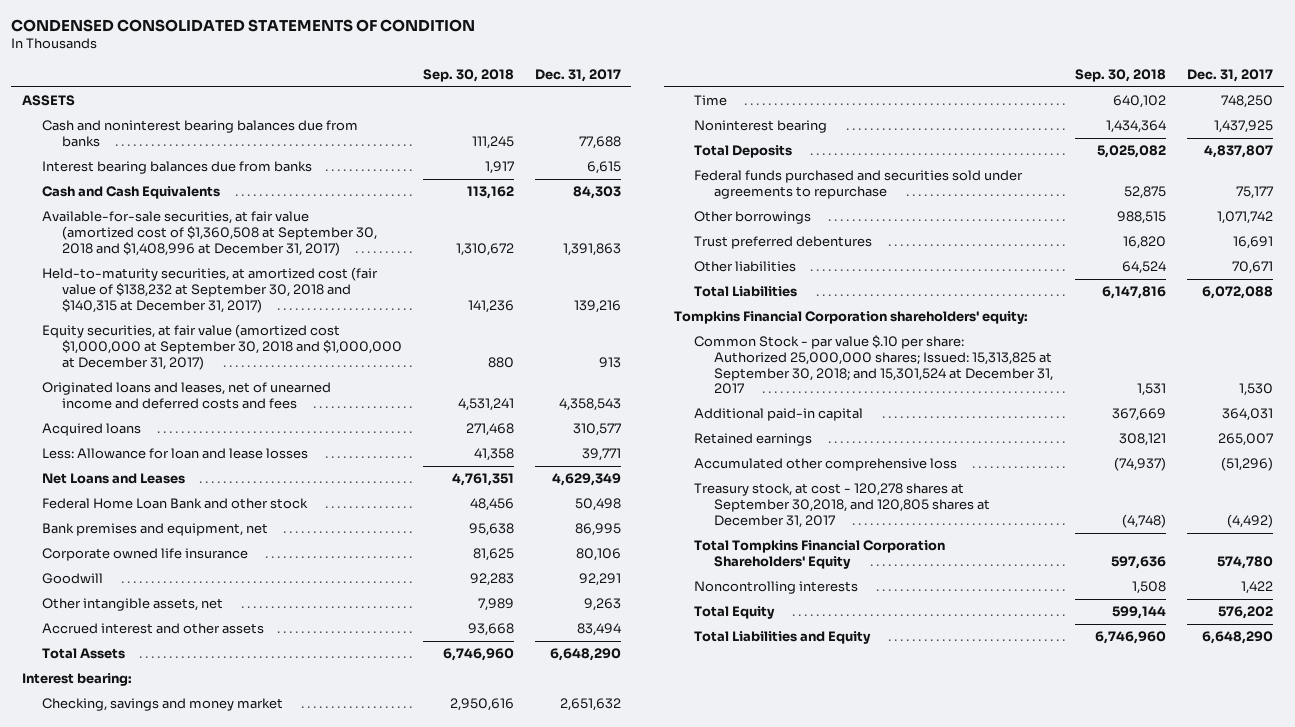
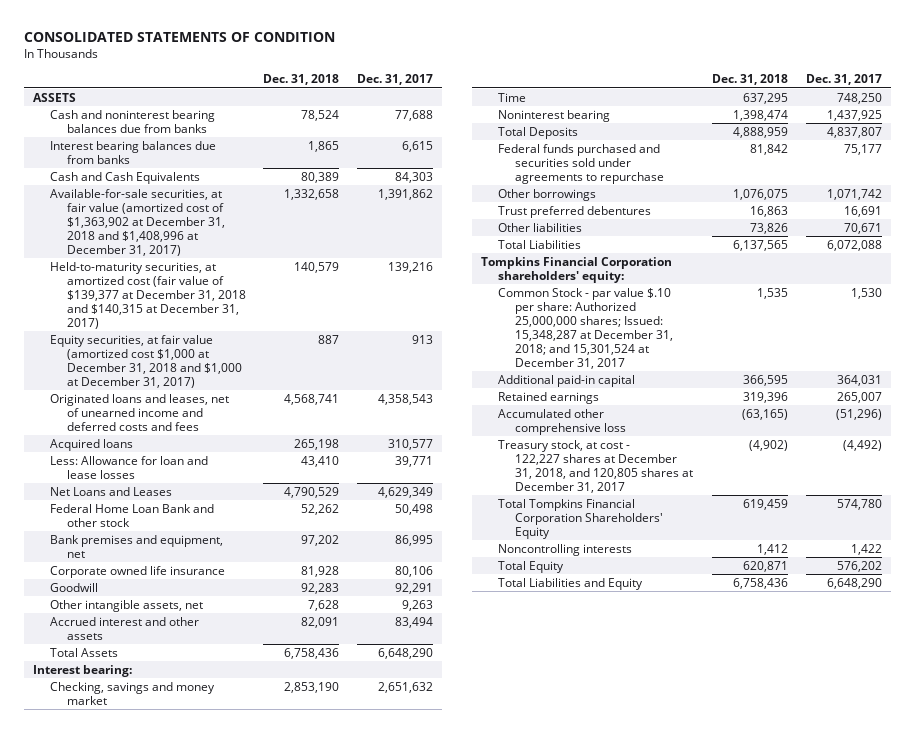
- CONDENSED CONSOLIDATED STATEMENTS OF CONDITION
+ CONSOLIDATED STATEMENTS OF CONDITION
- | Sep. 30, 2018 | Dec. 31, 2017
+ | Dec. 31, 2018 | Dec. 31, 2017
- Available-for-sale securities, at fair value (amortized cost of $1,360,508 at September 30, 2018 and $1,408,996 at December 31, 2017) | 1,310,672 | 1,391,863
- Held-to-maturity securities, at amortized cost (fair value of $138,232 at September 30, 2018 and $140,315 at December 31, 2017) | 141,236 | 139,216
- Equity securities, at fair value (amortized cost $1,000,000 at September 30, 2018 and $1,000,000 at December 31, 2017) | 880 | 913
+ Available-for-sale securities, at fair value (amortized cost of $1,363,902 at December 31, 2018 and $1,408,996 at December 31, 2017) | 1,332,658 | 1,391,862
+ Held-to-maturity securities, at amortized cost (fair value of $139,377 at December 31, 2018 and $140,315 at December 31, 2017) | 140,579 | 139,216
+ Equity securities, at fair value (amortized cost $1,000 at December 31, 2018 and $1,000 at December 31, 2017) | 887 | 913
- Common Stock - par value $.10 per share: Authorized 25,000,000 shares; Issued: 15,313,825 at September 30, 2018; and 15,301,524 at December 31, 2017 | 1,531 | 1,530
+ Common Stock - par value $.10 per share: Authorized 25,000,000 shares; Issued: 15,348,287 at December 31, 2018; and 15,301,524 at December 31, 2017 | 1,535 | 1,530
- Treasury stock, at cost - 120,278 shares at September 30,2018, and 120,805 shares at December 31, 2017 | (4,748) | (4,492)
+ Treasury stock, at cost - 122,227 shares at December 31, 2018, and 120,805 shares at December 31, 2017 | (4,902) | (4,492)

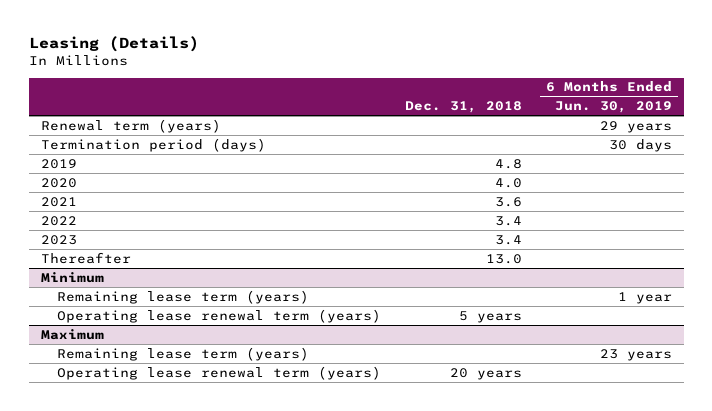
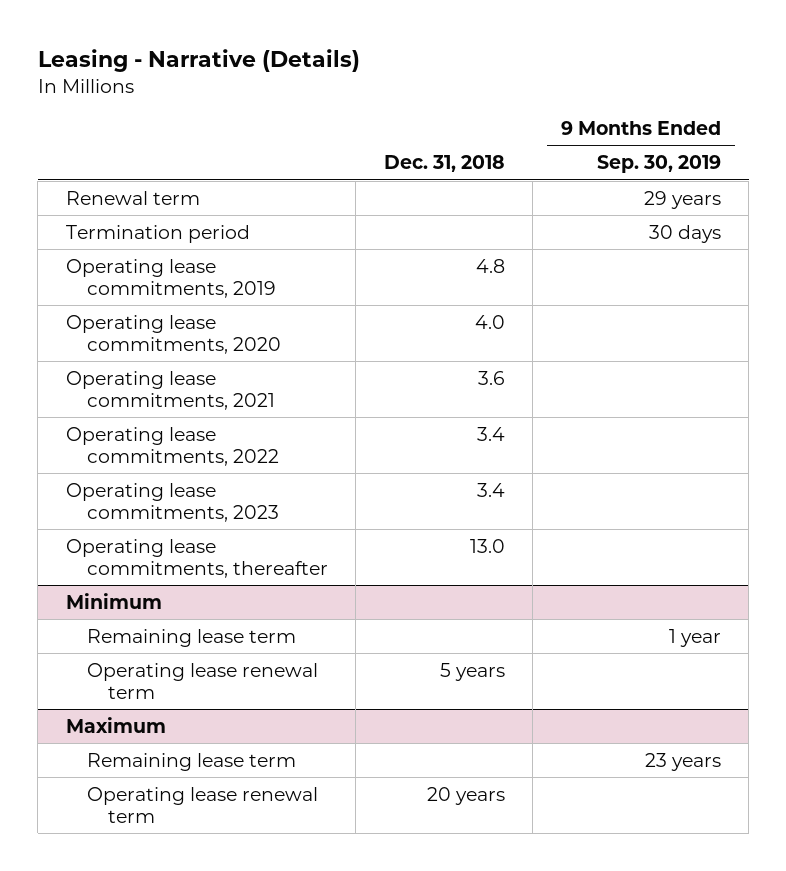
- Leasing (Details)
+ Leasing - Narrative (Details)
- | Dec. 31, 2018 | 6 Months Ended Jun. 30, 2019
+ | Dec. 31, 2018 | 9 Months Ended Sep. 30, 2019
- Renewal term (years) | | 29 years
- Termination period (days) | | 30 days
- 2019 | 4.8 |
- 2020 | 4.0 |
- 2021 | 3.6 |
- 2022 | 3.4 |
- 2023 | 3.4 |
- Thereafter | 13.0 |
+ Renewal term | | 29 years
+ Termination period | | 30 days
+ Operating lease commitments, 2019 | 4.8 |
+ Operating lease commitments, 2020 | 4.0 |
+ Operating lease commitments, 2021 | 3.6 |
+ Operating lease commitments, 2022 | 3.4 |
+ Operating lease commitments, 2023 | 3.4 |
+ Operating lease commitments, thereafter | 13.0 |
@ Minimum
- Remaining lease term (years) | | 1 year
- Operating lease renewal term (years) | 5 years |
+ Remaining lease term | | 1 year
+ Operating lease renewal term | 5 years |
@ Maximum
- Remaining lease term (years) | | 23 years
- Operating lease renewal term (years) | 20 years |
+ Remaining lease term | | 23 years
+ Operating lease renewal term | 20 years |

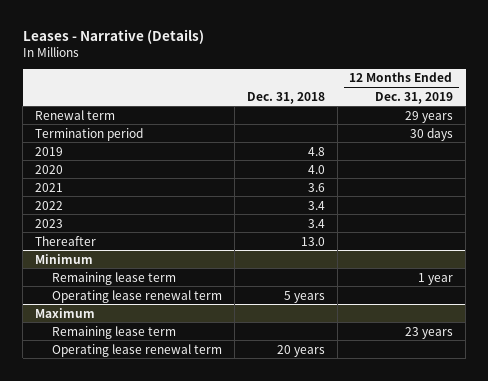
- Leasing - Narrative (Details)
+ Leases - Narrative (Details)
- | Dec. 31, 2018 | 9 Months Ended Sep. 30, 2019
+ | Dec. 31, 2018 | 12 Months Ended Dec. 31, 2019
- Operating lease commitments, 2019 | 4.8 |
- Operating lease commitments, 2020 | 4.0 |
- Operating lease commitments, 2021 | 3.6 |
- Operating lease commitments, 2022 | 3.4 |
- Operating lease commitments, 2023 | 3.4 |
- Operating lease commitments, thereafter | 13.0 |
+ 2019 | 4.8 |
+ 2020 | 4.0 |
+ 2021 | 3.6 |
+ 2022 | 3.4 |
+ 2023 | 3.4 |
+ Thereafter | 13.0 |

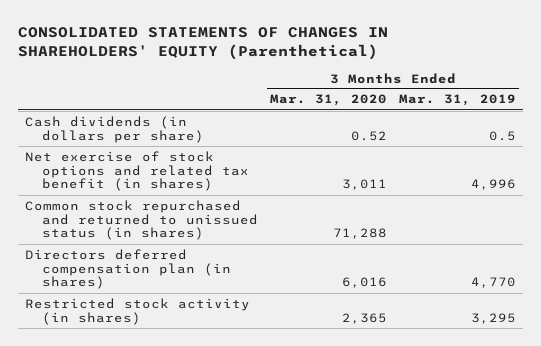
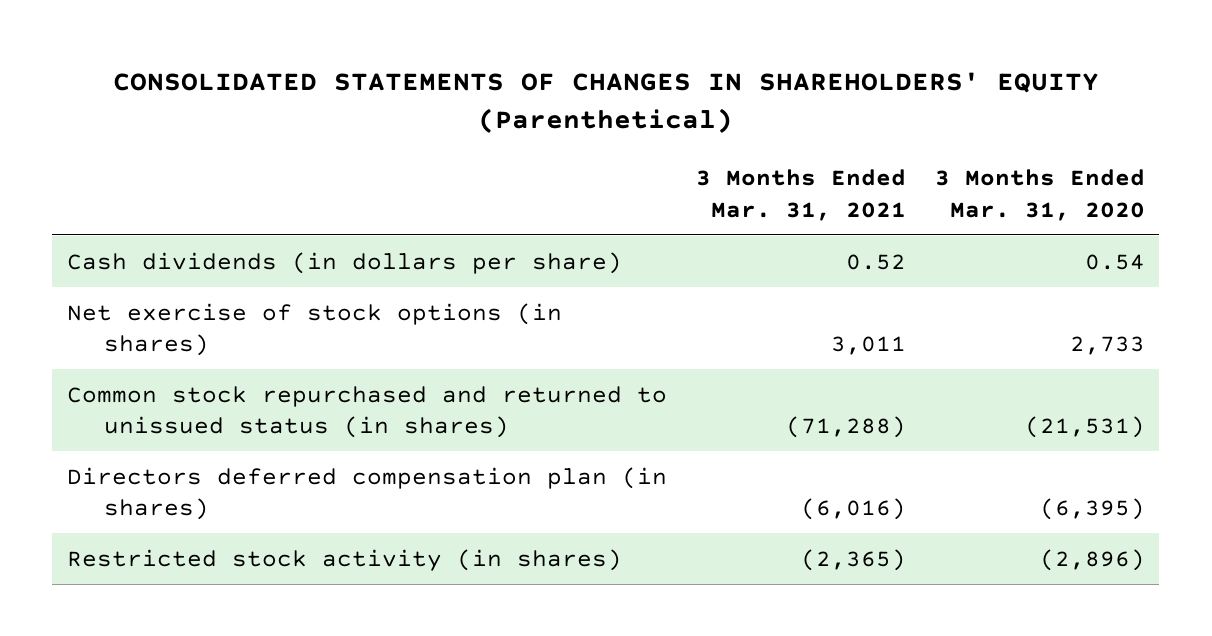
- | 3 Months Ended Mar. 31, 2020 | 3 Months Ended Mar. 31, 2019
+ | 3 Months Ended Mar. 31, 2021 | 3 Months Ended Mar. 31, 2020
- Cash dividends (in dollars per share) | 0.52 | 0.5
- Net exercise of stock options and related tax benefit (in shares) | 3,011 | 4,996
- Common stock repurchased and returned to unissued status (in shares) | 71,288 |
- Directors deferred compensation plan (in shares) | 6,016 | 4,770
- Restricted stock activity (in shares) | 2,365 | 3,295
+ Cash dividends (in dollars per share) | 0.52 | 0.54
+ Net exercise of stock options (in shares) | 3,011 | 2,733
+ Common stock repurchased and returned to unissued status (in shares) | (71,288) | (21,531)
+ Directors deferred compensation plan (in shares) | (6,016) | (6,395)
+ Restricted stock activity (in shares) | (2,365) | (2,896)

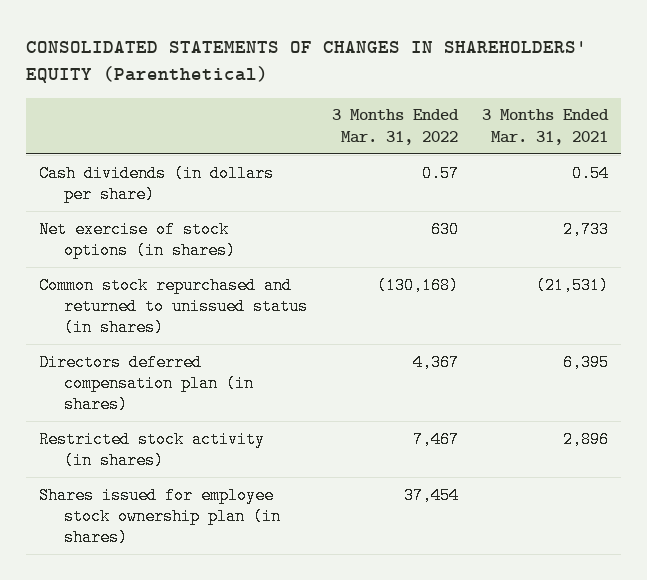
- | 3 Months Ended Mar. 31, 2021 | 3 Months Ended Mar. 31, 2020
+ | 3 Months Ended Mar. 31, 2022 | 3 Months Ended Mar. 31, 2021
- Cash dividends (in dollars per share) | 0.52 | 0.54
- Net exercise of stock options (in shares) | 3,011 | 2,733
- Common stock repurchased and returned to unissued status (in shares) | (71,288) | (21,531)
- Directors deferred compensation plan (in shares) | (6,016) | (6,395)
- Restricted stock activity (in shares) | (2,365) | (2,896)
+ Cash dividends (in dollars per share) | 0.57 | 0.54
+ Net exercise of stock options (in shares) | 630 | 2,733
+ Common stock repurchased and returned to unissued status (in shares) | (130,168) | (21,531)
+ Directors deferred compensation plan (in shares) | 4,367 | 6,395
+ Restricted stock activity (in shares) | 7,467 | 2,896
+ Shares issued for employee stock ownership plan (in shares) | 37,454 |

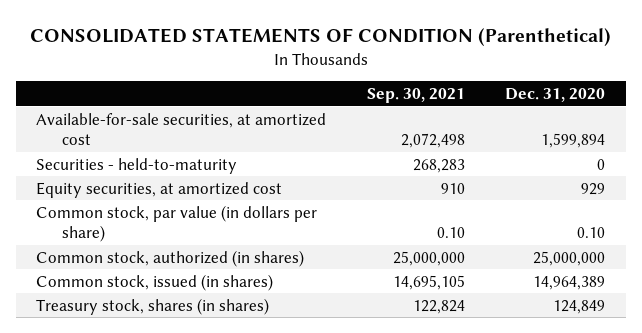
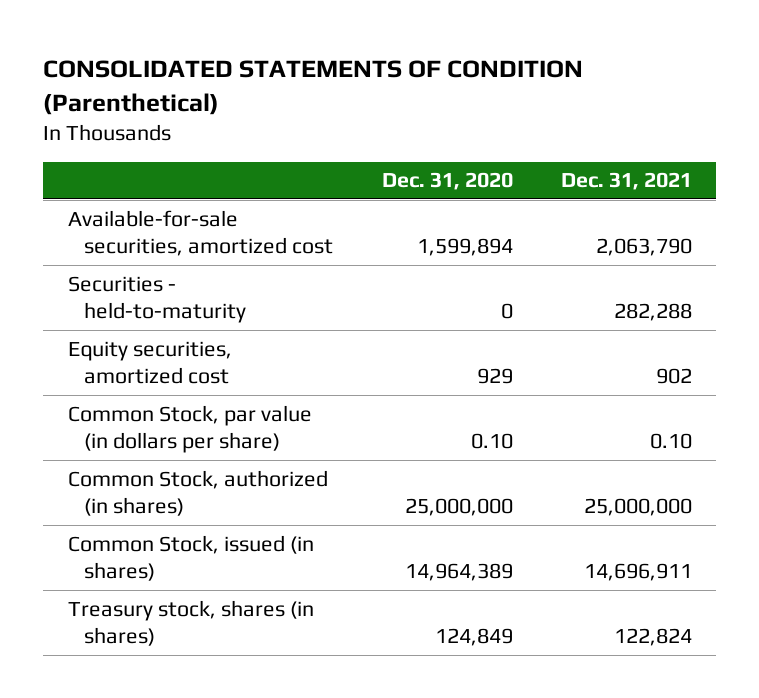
- | Sep. 30, 2021 | Dec. 31, 2020
+ | Dec. 31, 2020 | Dec. 31, 2021
- Available-for-sale securities, at amortized cost | 2,072,498 | 1,599,894
+ Available-for-sale securities, amortized cost | 1,599,894 | 2,063,790
- Equity securities, at amortized cost | 910 | 929
- Common stock, par value (in dollars per share) | 0.10 | 0.10
- Common stock, authorized (in shares) | 25,000,000 | 25,000,000
- Common stock, issued (in shares) | 14,695,105 | 14,964,389
+ Equity securities, amortized cost | 929 | 902
+ Common Stock, par value (in dollars per share) | 0.10 | 0.10
+ Common Stock, authorized (in shares) | 25,000,000 | 25,000,000
+ Common Stock, issued (in shares) | 14,964,389 | 14,696,911

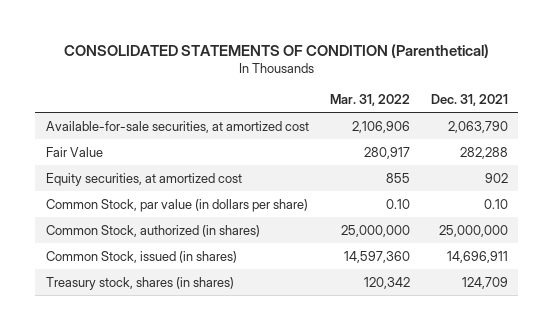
- | Dec. 31, 2020 | Dec. 31, 2021
+ | Mar. 31, 2022 | Dec. 31, 2021
- Available-for-sale securities, amortized cost | 1,599,894 | 2,063,790
- Securities - held-to-maturity | 0 | 282,288
- Equity securities, amortized cost | 929 | 902
+ Available-for-sale securities, at amortized cost | 2,106,906 | 2,063,790
+ Fair Value | 280,917 | 282,288
+ Equity securities, at amortized cost | 855 | 902
- Treasury stock, shares (in shares) | 124,849 | 122,824
+ Treasury stock, shares (in shares) | 120,342 | 124,709

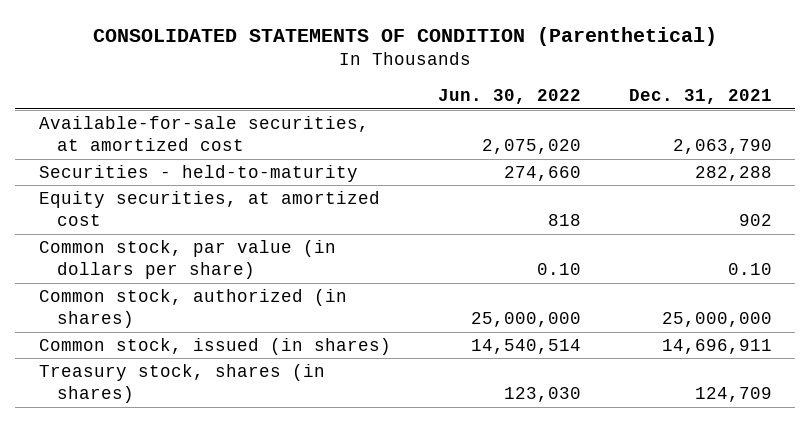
- | Mar. 31, 2022 | Dec. 31, 2021
+ | Jun. 30, 2022 | Dec. 31, 2021
- Fair Value | 280,917 | 282,288
+ Securities - held-to-maturity | 274,660 | 282,288
- Common Stock, par value (in dollars per share) | 0.10 | 0.10
- Common Stock, authorized (in shares) | 25,000,000 | 25,000,000
- Common Stock, issued (in shares) | 14,597,360 | 14,696,911
+ Common stock, par value (in dollars per share) | 0.10 | 0.10
+ Common stock, authorized (in shares) | 25,000,000 | 25,000,000
+ Common stock, issued (in shares) | 14,540,514 | 14,696,911

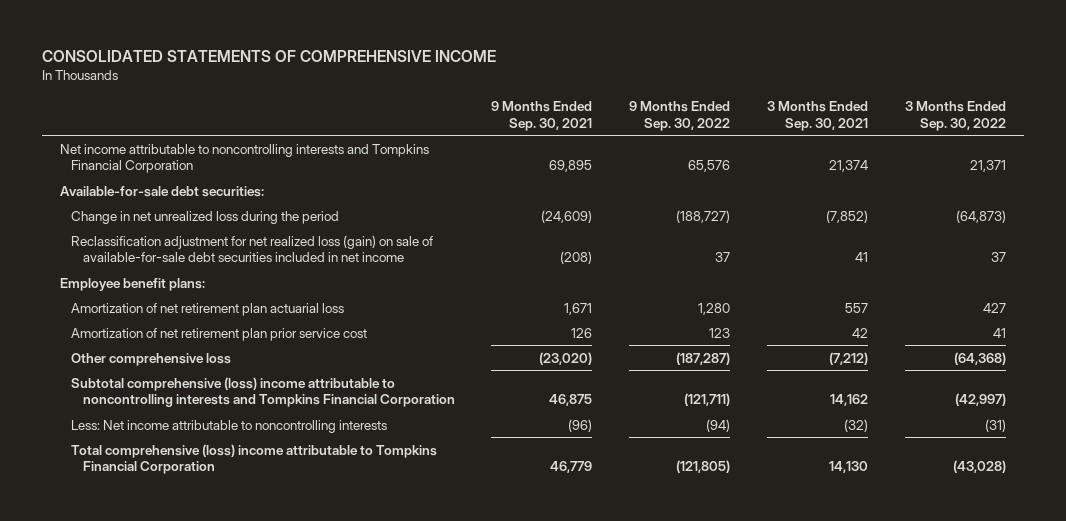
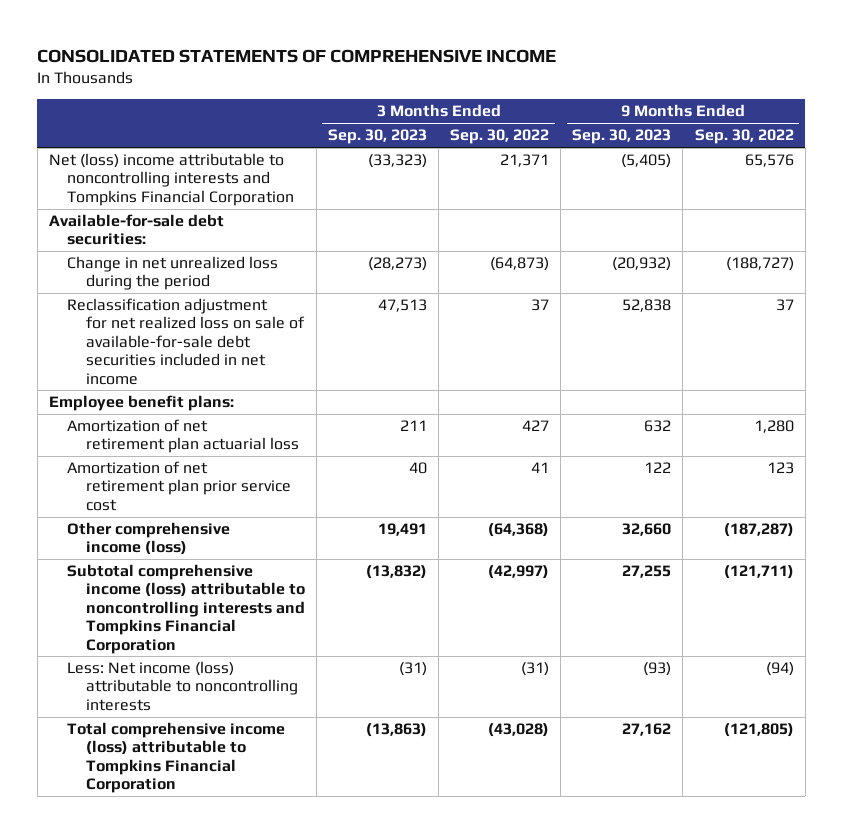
- | 9 Months Ended Sep. 30, 2021 | 9 Months Ended Sep. 30, 2022 | 3 Months Ended Sep. 30, 2021 | 3 Months Ended Sep. 30, 2022
+ | 3 Months Ended Sep. 30, 2023 | 3 Months Ended Sep. 30, 2022 | 9 Months Ended Sep. 30, 2023 | 9 Months Ended Sep. 30, 2022
- Net income attributable to noncontrolling interests and Tompkins Financial Corporation | 69,895 | 65,576 | 21,374 | 21,371
+ Net (loss) income attributable to noncontrolling interests and Tompkins Financial Corporation | (33,323) | 21,371 | (5,405) | 65,576
- Reclassification adjustment for net realized loss (gain) on sale of available-for-sale debt securities included in net income | (208) | 37 | 41 | 37
+ Reclassification adjustment for net realized loss on sale of available-for-sale debt securities included in net income | 47,513 | 37 | 52,838 | 37
- Other comprehensive loss | (23,020) | (187,287) | (7,212) | (64,368)
- Subtotal comprehensive (loss) income attributable to noncontrolling interests and Tompkins Financial Corporation | 46,875 | (121,711) | 14,162 | (42,997)
- Less: Net income attributable to noncontrolling interests | (96) | (94) | (32) | (31)
- Total comprehensive (loss) income attributable to Tompkins Financial Corporation | 46,779 | (121,805) | 14,130 | (43,028)
+ Other comprehensive income (loss) | 19,491 | (64,368) | 32,660 | (187,287)
+ Subtotal comprehensive income (loss) attributable to noncontrolling interests and Tompkins Financial Corporation | (13,832) | (42,997) | 27,255 | (121,711)
+ Less: Net income (loss) attributable to noncontrolling interests | (31) | (31) | (93) | (94)
+ Total comprehensive income (loss) attributable to Tompkins Financial Corporation | (13,863) | (43,028) | 27,162 | (121,805)

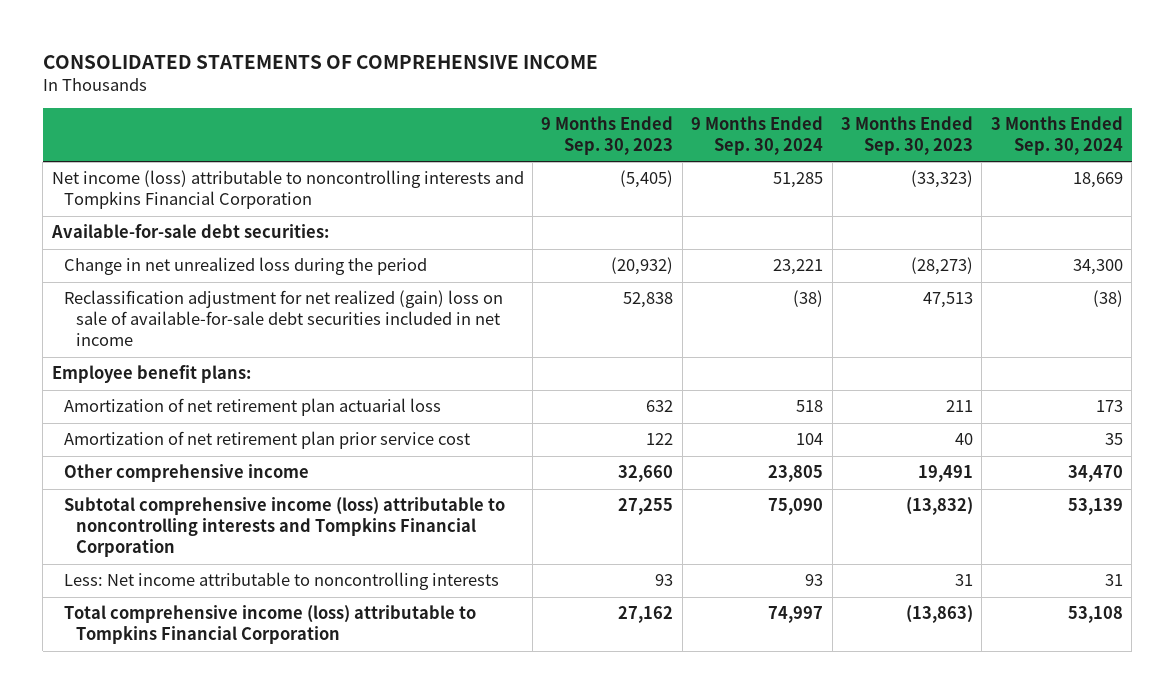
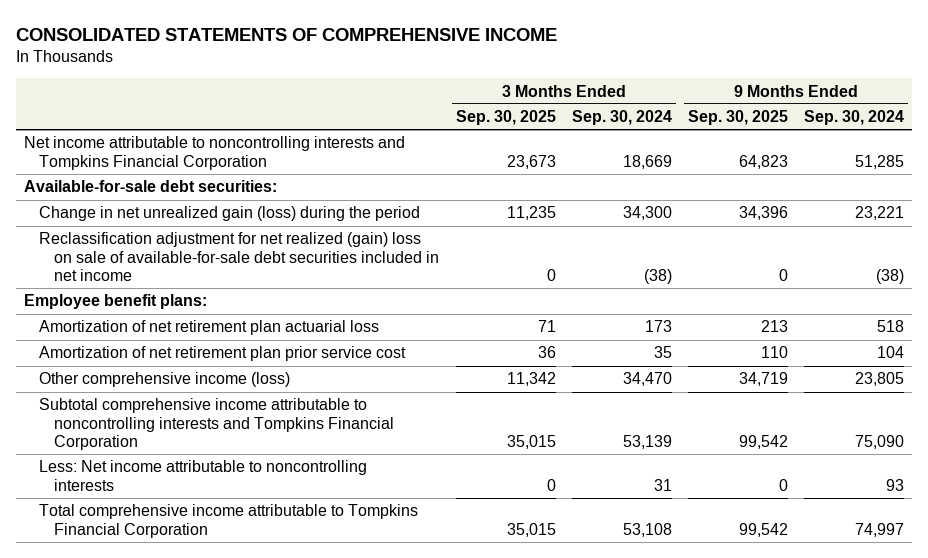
- | 9 Months Ended Sep. 30, 2023 | 9 Months Ended Sep. 30, 2024 | 3 Months Ended Sep. 30, 2023 | 3 Months Ended Sep. 30, 2024
+ | 3 Months Ended Sep. 30, 2025 | 3 Months Ended Sep. 30, 2024 | 9 Months Ended Sep. 30, 2025 | 9 Months Ended Sep. 30, 2024
- Net income (loss) attributable to noncontrolling interests and Tompkins Financial Corporation | (5,405) | 51,285 | (33,323) | 18,669
+ Net income attributable to noncontrolling interests and Tompkins Financial Corporation | 23,673 | 18,669 | 64,823 | 51,285
- Change in net unrealized loss during the period | (20,932) | 23,221 | (28,273) | 34,300
+ Change in net unrealized gain (loss) during the period | 11,235 | 34,300 | 34,396 | 23,221
- Other comprehensive income | 32,660 | 23,805 | 19,491 | 34,470
- Subtotal comprehensive income (loss) attributable to noncontrolling interests and Tompkins Financial Corporation | 27,255 | 75,090 | (13,832) | 53,139
+ Other comprehensive income (loss) | 11,342 | 34,470 | 34,719 | 23,805
+ Subtotal comprehensive income attributable to noncontrolling interests and Tompkins Financial Corporation | 35,015 | 53,139 | 99,542 | 75,090
- Total comprehensive income (loss) attributable to Tompkins Financial Corporation | 27,162 | 74,997 | (13,863) | 53,108
+ Total comprehensive income attributable to Tompkins Financial Corporation | 35,015 | 53,108 | 99,542 | 74,997

